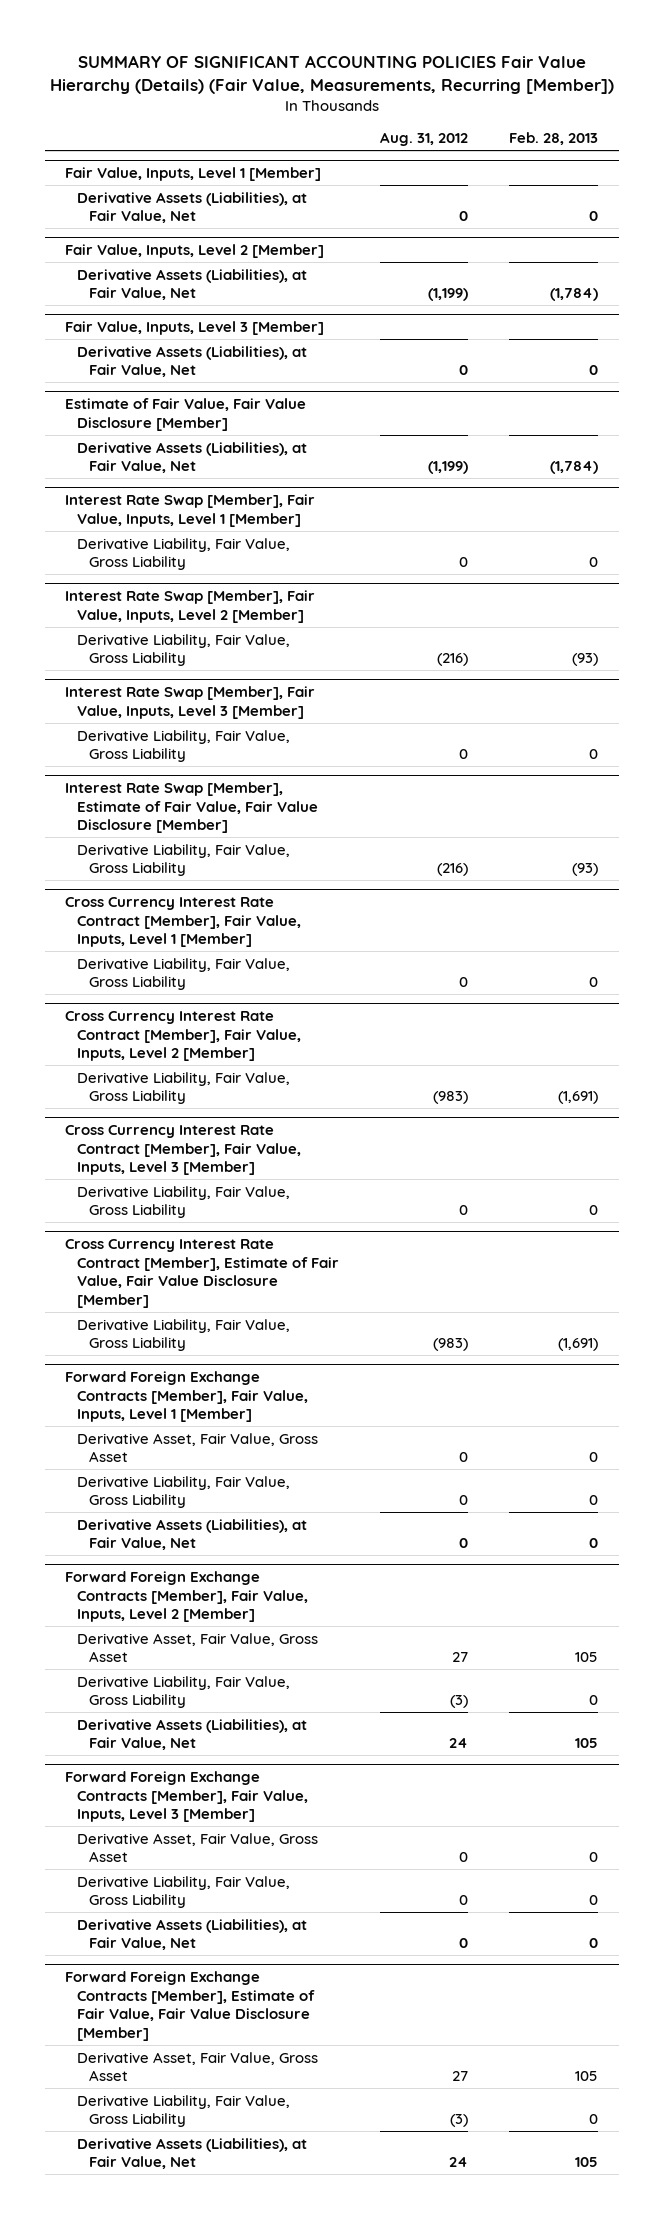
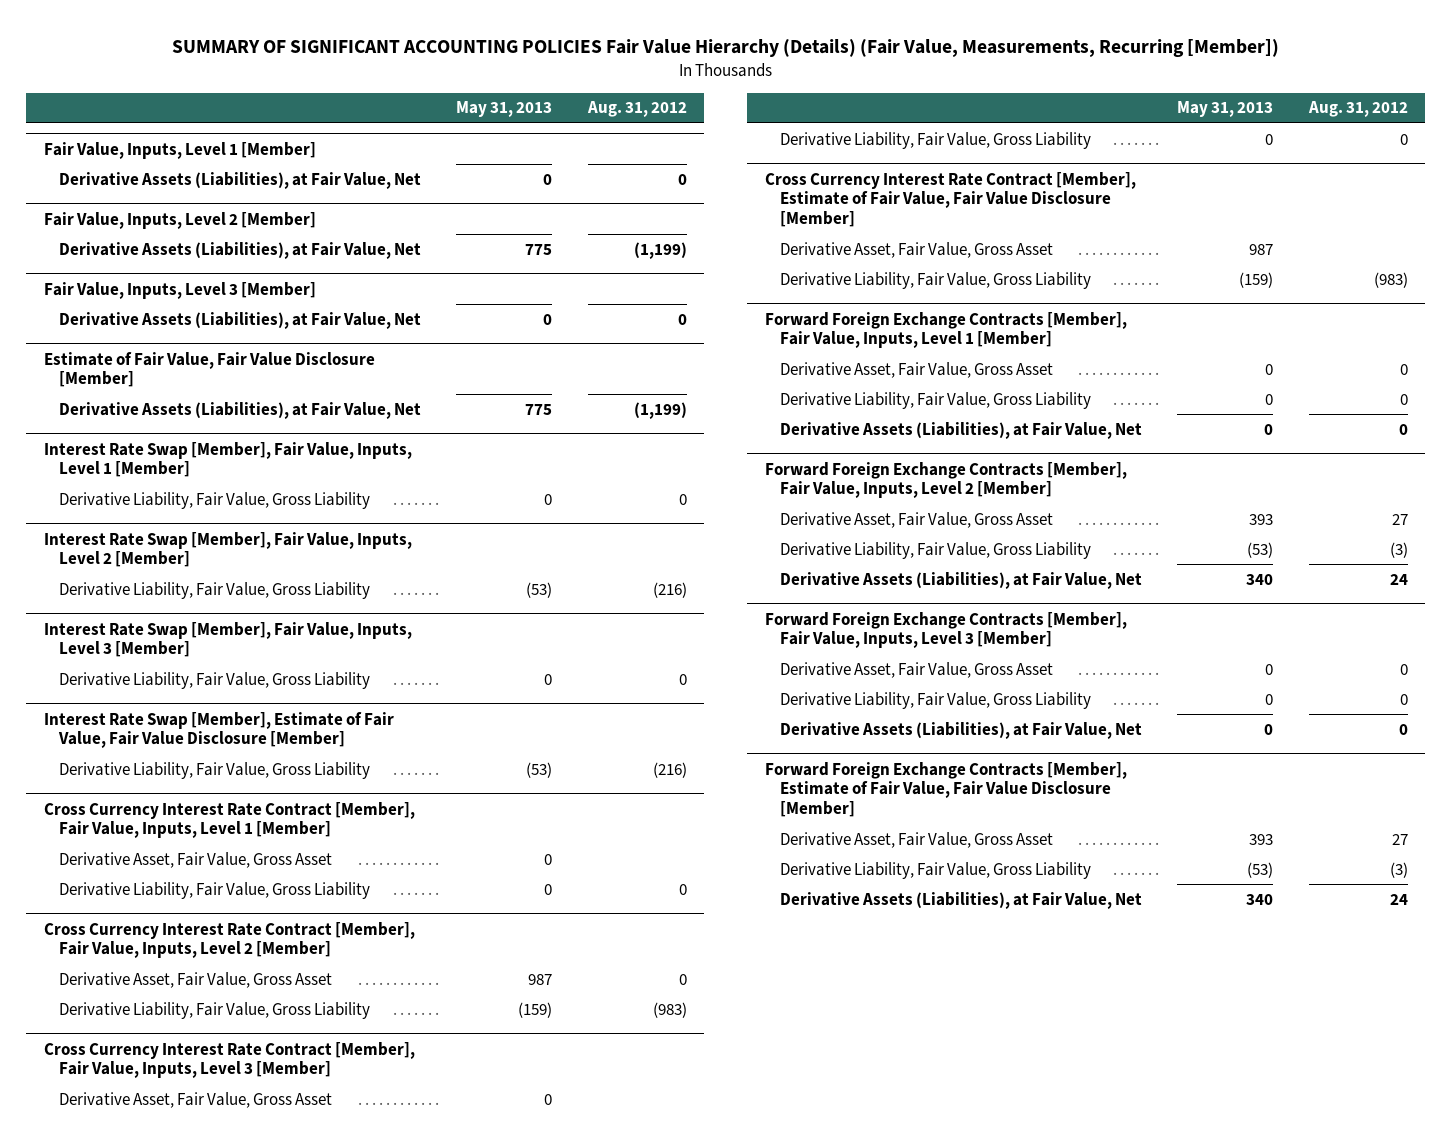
- | Aug. 31, 2012 | Feb. 28, 2013
+ | May 31, 2013 | Aug. 31, 2012
@ Cross Currency Interest Rate Contract [Member], Fair Value, Inputs, Level 1 [Member]
+ Derivative Asset, Fair Value, Gross Asset | 0 |
@ Cross Currency Interest Rate Contract [Member], Fair Value, Inputs, Level 2 [Member]
+ Derivative Asset, Fair Value, Gross Asset | 987 | 0
@ Cross Currency Interest Rate Contract [Member], Fair Value, Inputs, Level 3 [Member]
+ Derivative Asset, Fair Value, Gross Asset | 0 |
@ Cross Currency Interest Rate Contract [Member], Estimate of Fair Value, Fair Value Disclosure [Member]
+ Derivative Asset, Fair Value, Gross Asset | 987 |

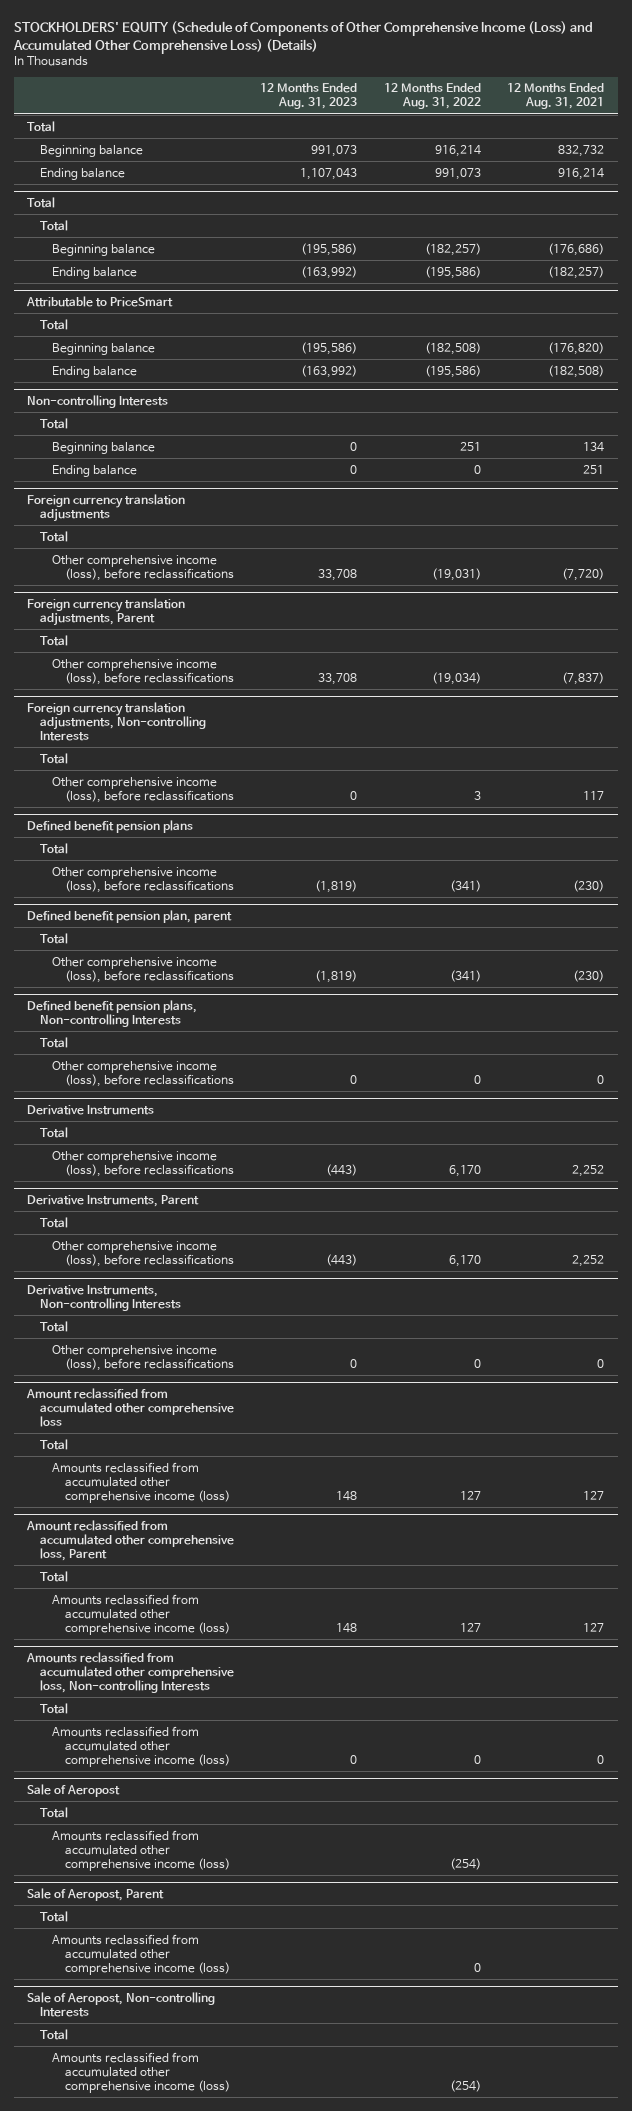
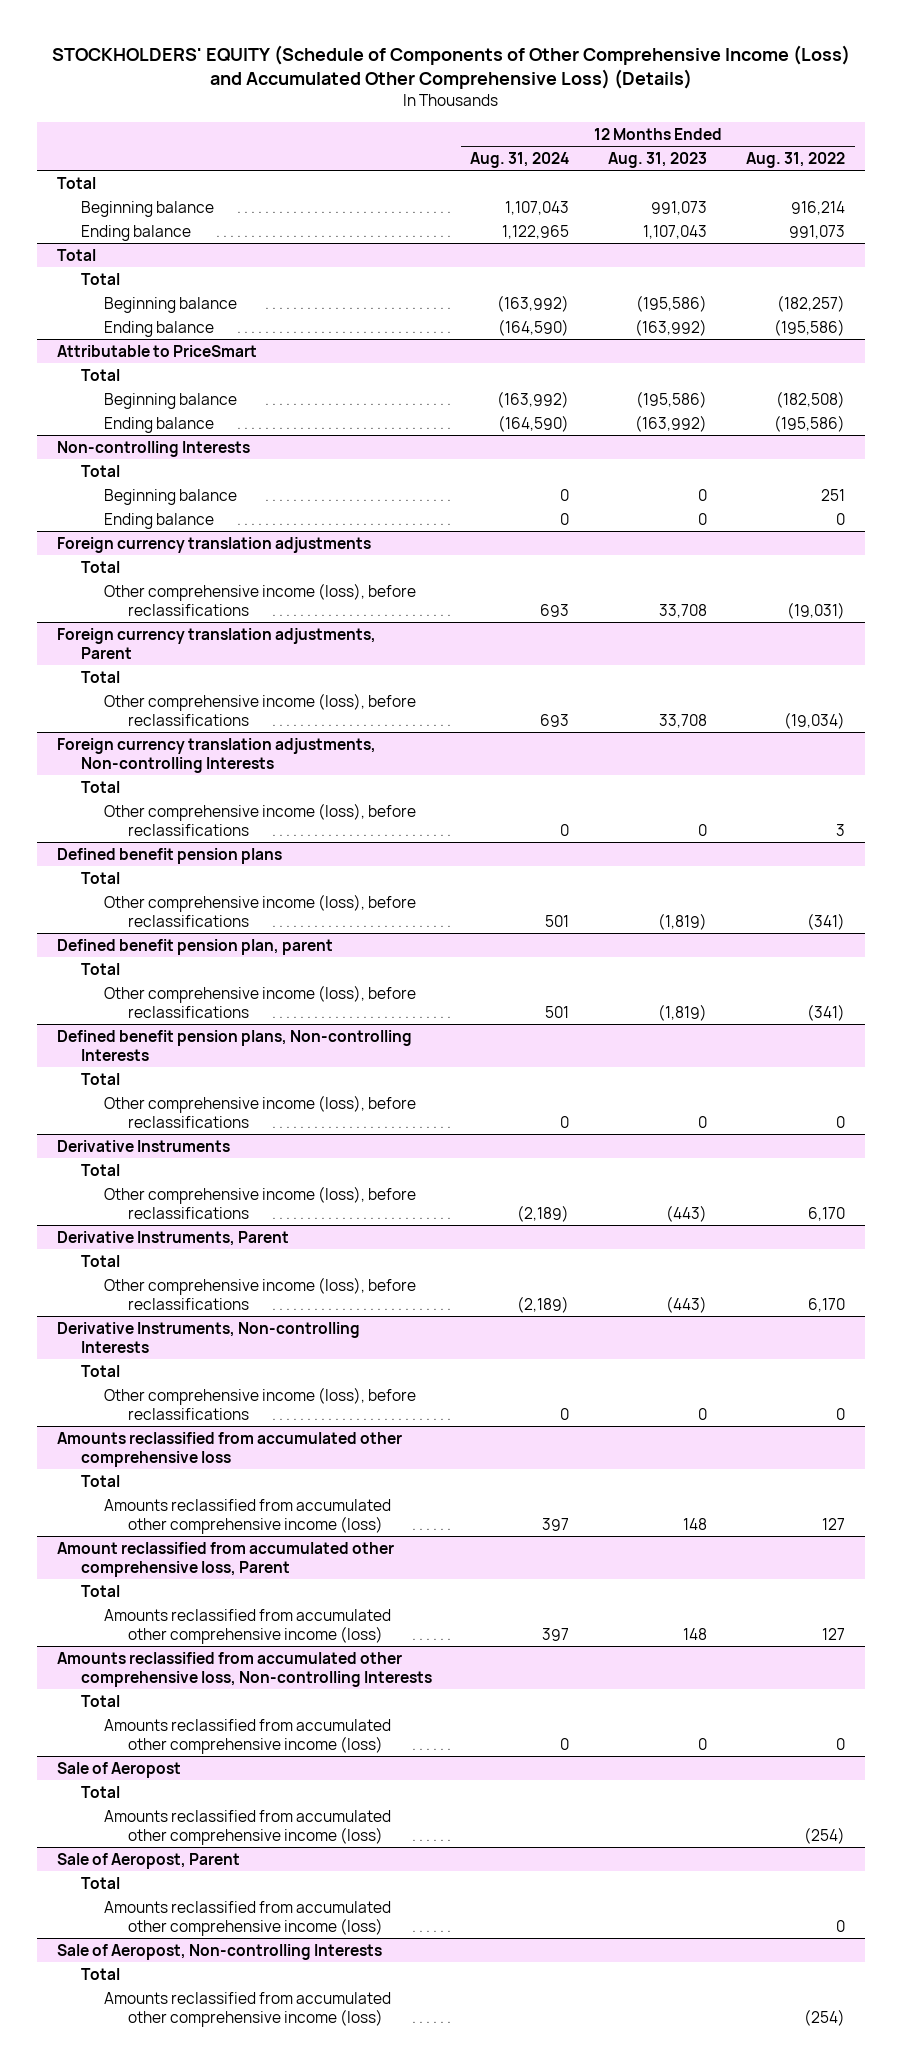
- | 12 Months Ended Aug. 31, 2023 | 12 Months Ended Aug. 31, 2022 | 12 Months Ended Aug. 31, 2021
+ | 12 Months Ended Aug. 31, 2024 | 12 Months Ended Aug. 31, 2023 | 12 Months Ended Aug. 31, 2022
- Amount reclassified from accumulated other comprehensive loss
+ Amounts reclassified from accumulated other comprehensive loss

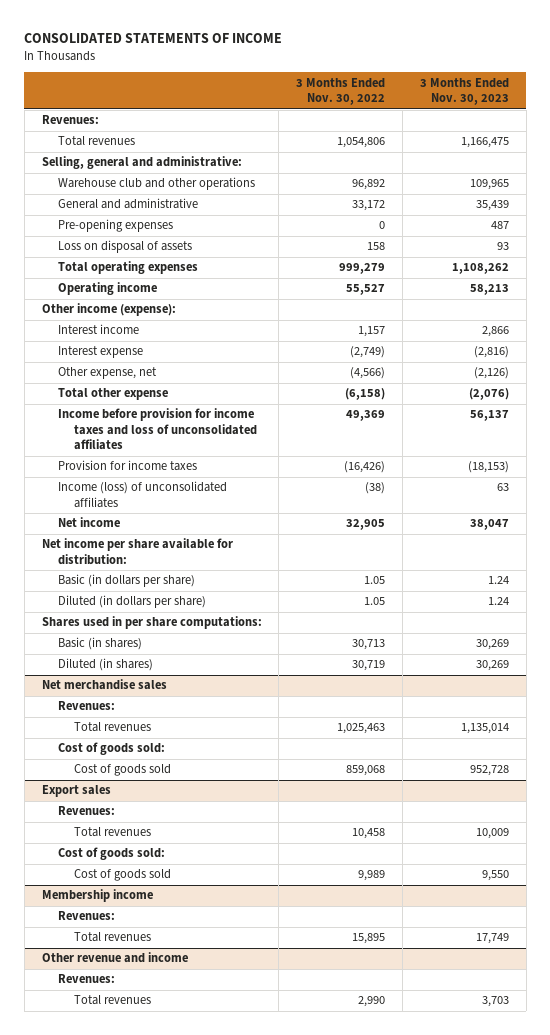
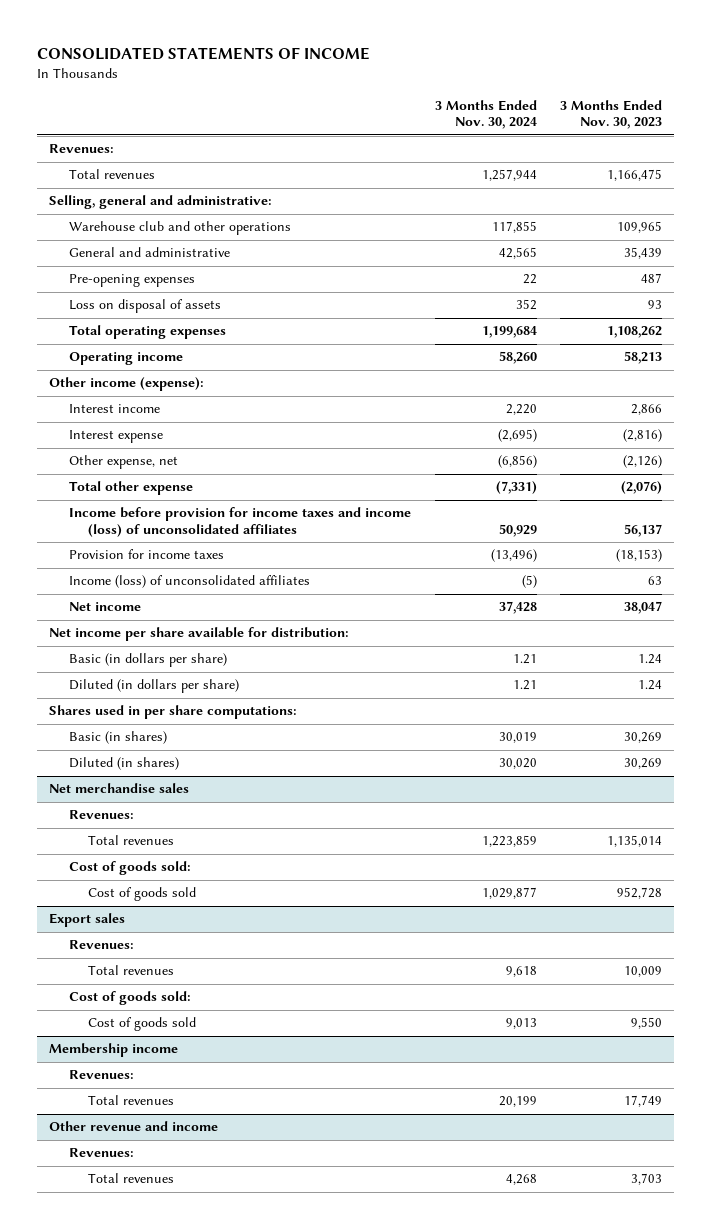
- | 3 Months Ended Nov. 30, 2022 | 3 Months Ended Nov. 30, 2023
+ | 3 Months Ended Nov. 30, 2024 | 3 Months Ended Nov. 30, 2023
- Income before provision for income taxes and loss of unconsolidated affiliates | 49,369 | 56,137
+ Income before provision for income taxes and income (loss) of unconsolidated affiliates | 50,929 | 56,137

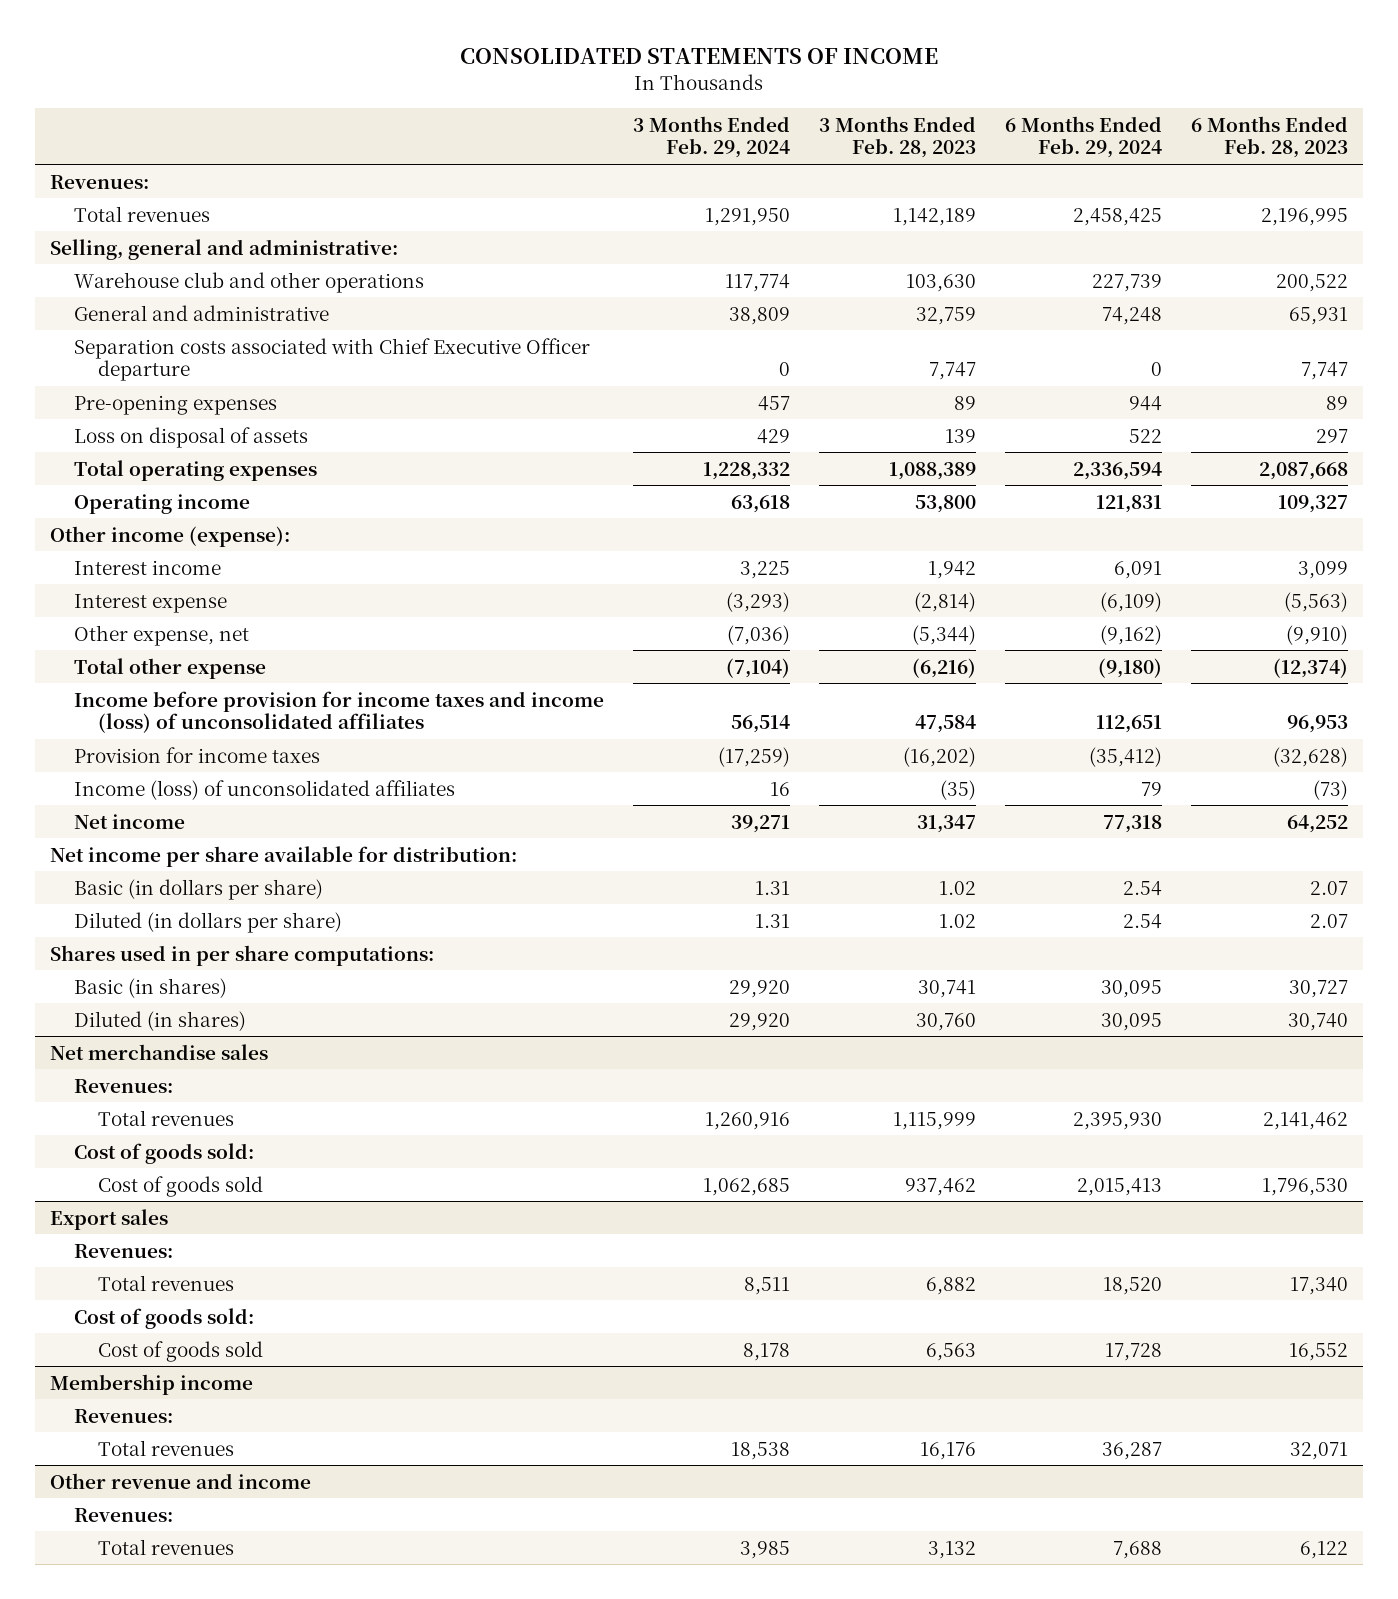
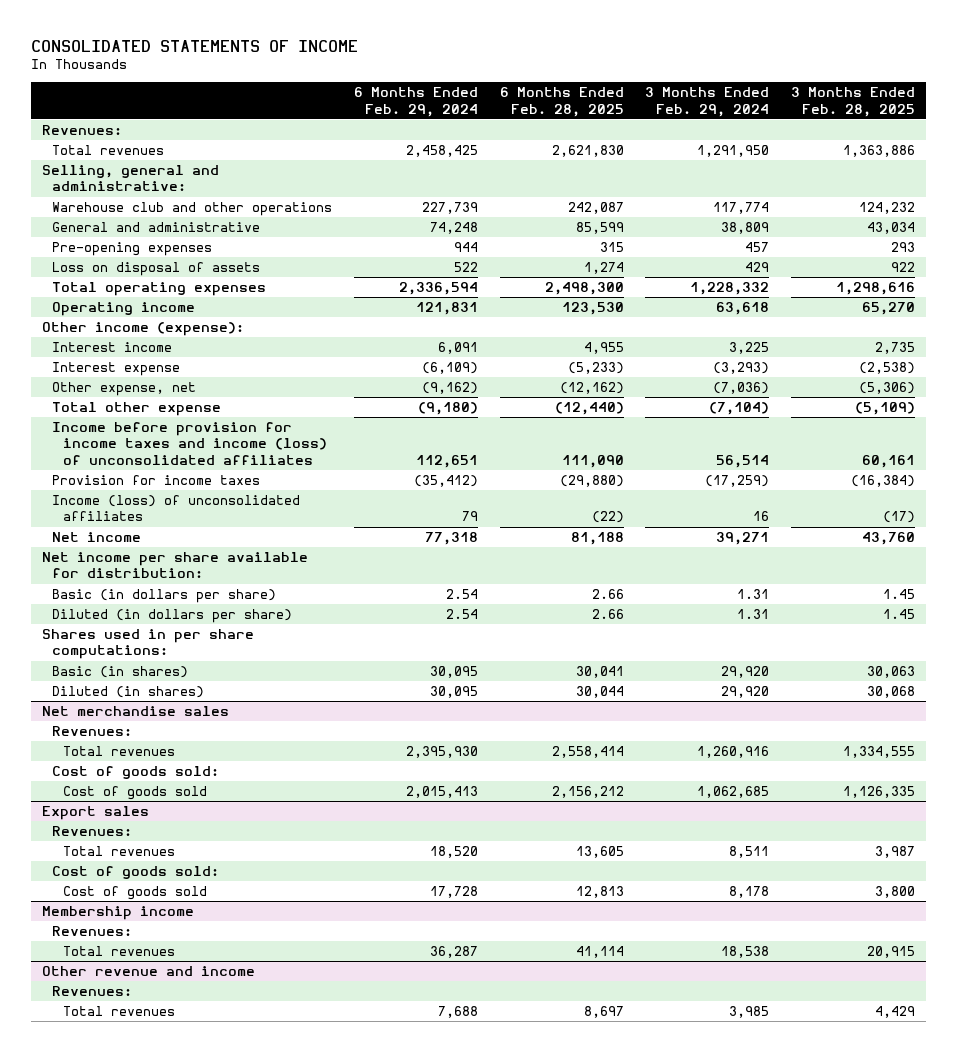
- | 3 Months Ended Feb. 29, 2024 | 3 Months Ended Feb. 28, 2023 | 6 Months Ended Feb. 29, 2024 | 6 Months Ended Feb. 28, 2023
+ | 6 Months Ended Feb. 29, 2024 | 6 Months Ended Feb. 28, 2025 | 3 Months Ended Feb. 29, 2024 | 3 Months Ended Feb. 28, 2025
- Separation costs associated with Chief Executive Officer departure | 0 | 7,747 | 0 | 7,747

